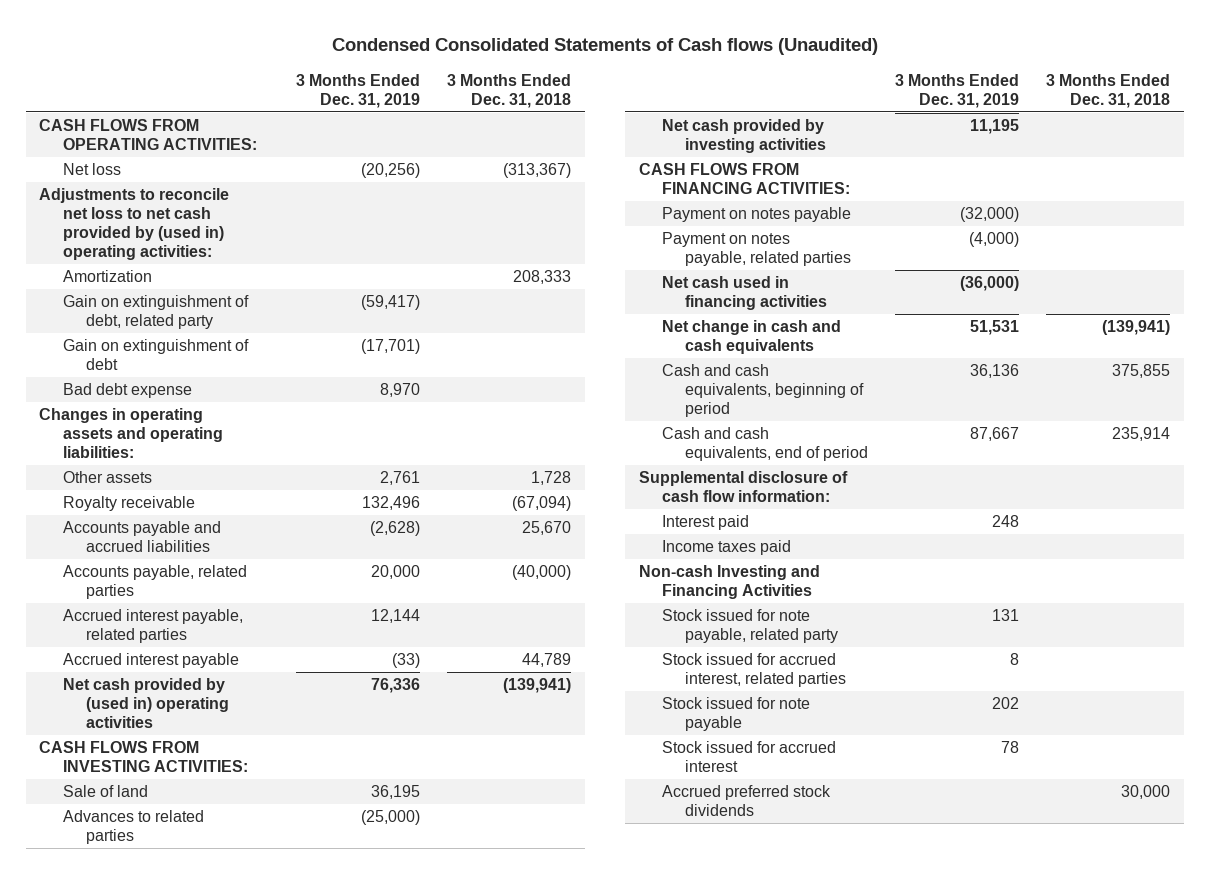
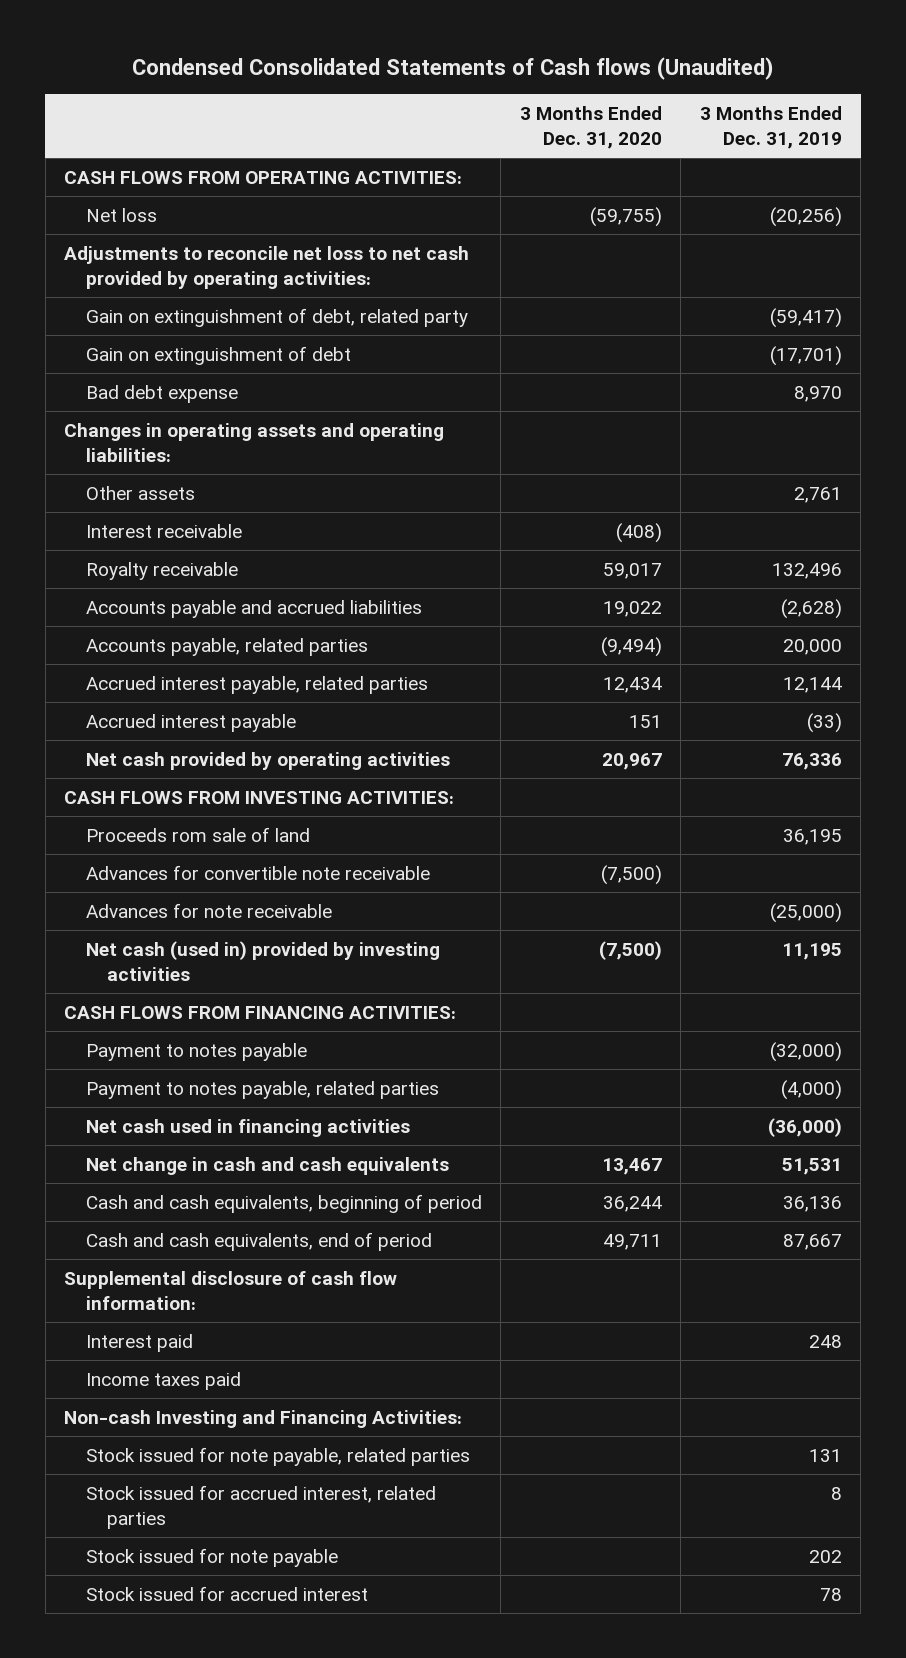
- | 3 Months Ended Dec. 31, 2019 | 3 Months Ended Dec. 31, 2018
+ | 3 Months Ended Dec. 31, 2020 | 3 Months Ended Dec. 31, 2019
- Adjustments to reconcile net loss to net cash provided by (used in) operating activities:
- Amortization | | 208,333
+ Adjustments to reconcile net loss to net cash provided by operating activities:
+ Interest receivable | (408) |
- Net cash provided by (used in) operating activities | 76,336 | (139,941)
+ Net cash provided by operating activities | 20,967 | 76,336
- Sale of land | 36,195 |
- Advances to related parties | (25,000) |
- Net cash provided by investing activities | 11,195 |
+ Proceeds rom sale of land | | 36,195
+ Advances for convertible note receivable | (7,500) |
+ Advances for note receivable | | (25,000)
+ Net cash (used in) provided by investing activities | (7,500) | 11,195
- Payment on notes payable | (32,000) |
- Payment on notes payable, related parties | (4,000) |
+ Payment to notes payable | | (32,000)
+ Payment to notes payable, related parties | | (4,000)
- Non-cash Investing and Financing Activities
- Stock issued for note payable, related party | 131 |
+ Non-cash Investing and Financing Activities:
+ Stock issued for note payable, related parties | | 131
- Accrued preferred stock dividends | | 30,000

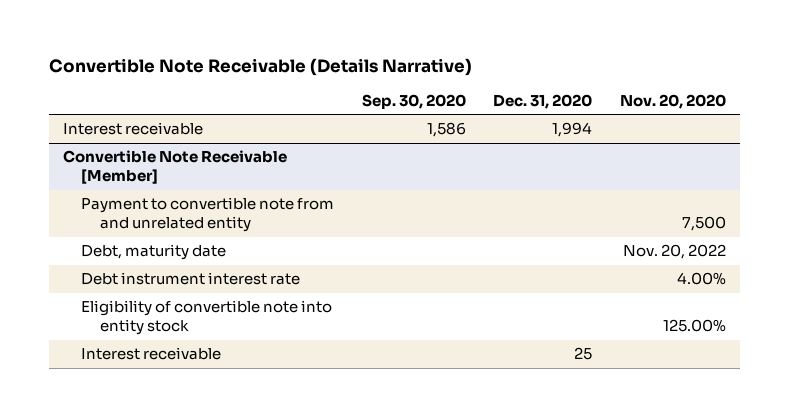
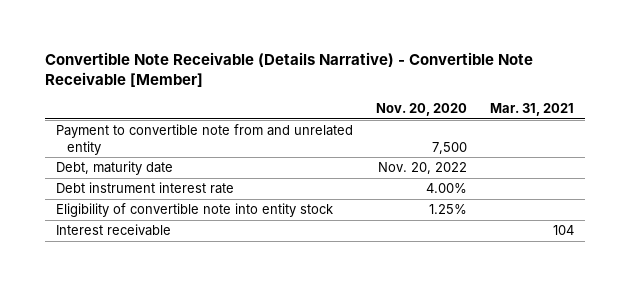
- Convertible Note Receivable (Details Narrative)
+ Convertible Note Receivable (Details Narrative) - Convertible Note Receivable [Member]
- | Sep. 30, 2020 | Dec. 31, 2020 | Nov. 20, 2020
+ | Nov. 20, 2020 | Mar. 31, 2021
- Interest receivable | 1,586 | 1,994 |
- Convertible Note Receivable [Member]
- Eligibility of convertible note into entity stock | | | 125.00%
+ Eligibility of convertible note into entity stock | 1.25% |

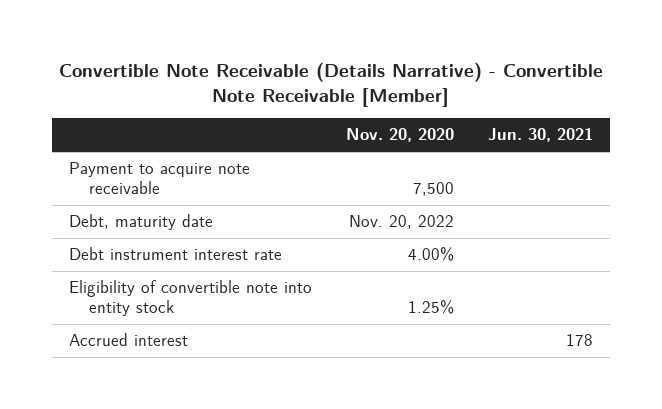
- | Nov. 20, 2020 | Mar. 31, 2021
+ | Nov. 20, 2020 | Jun. 30, 2021
- Payment to convertible note from and unrelated entity | 7,500 |
+ Payment to acquire note receivable | 7,500 |
- Interest receivable | | 104
+ Accrued interest | | 178

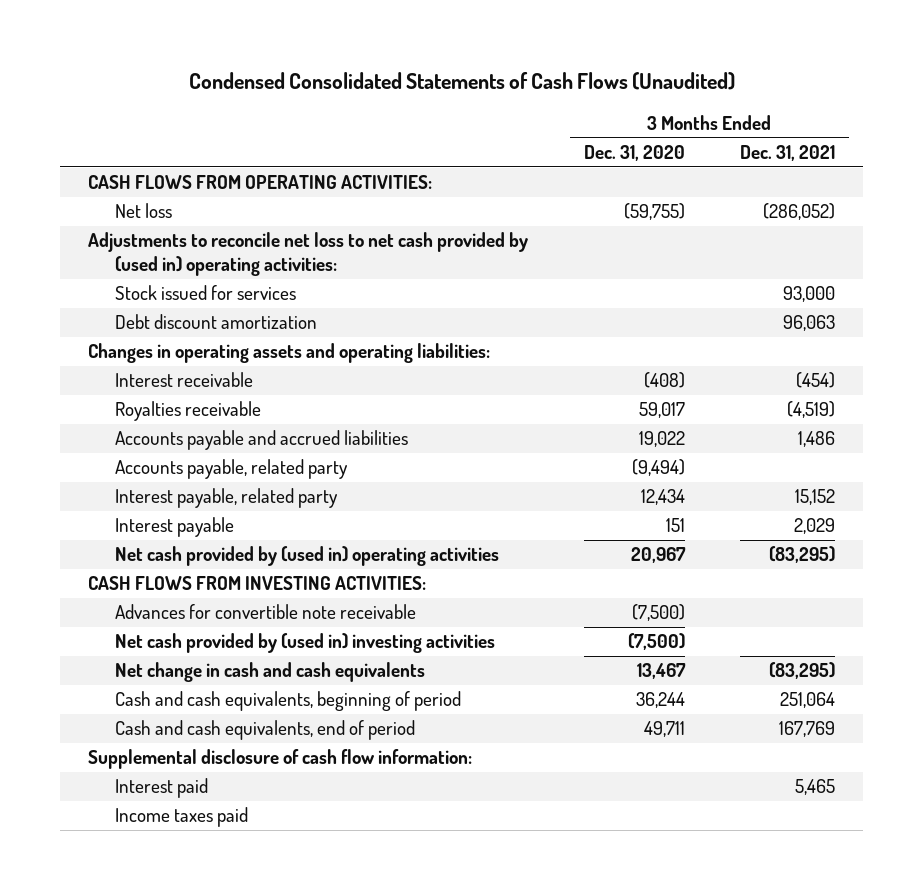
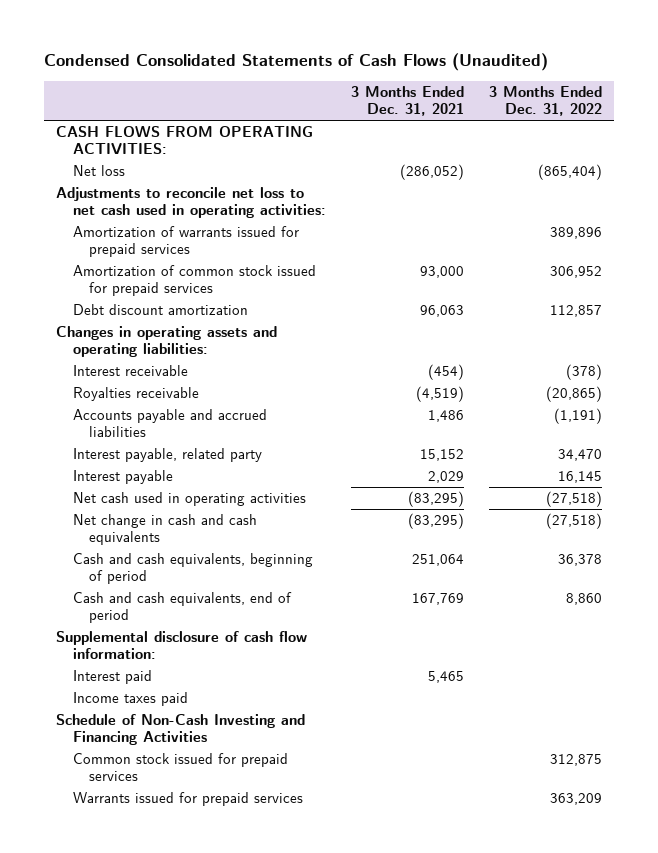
- | 3 Months Ended Dec. 31, 2020 | 3 Months Ended Dec. 31, 2021
+ | 3 Months Ended Dec. 31, 2021 | 3 Months Ended Dec. 31, 2022
- Adjustments to reconcile net loss to net cash provided by (used in) operating activities:
- Stock issued for services | | 93,000
+ Adjustments to reconcile net loss to net cash used in operating activities:
+ Amortization of warrants issued for prepaid services | | 389,896
+ Amortization of common stock issued for prepaid services | 93,000 | 306,952
- Accounts payable, related party | (9,494) |
- Net cash provided by (used in) operating activities | 20,967 | (83,295)
- CASH FLOWS FROM INVESTING ACTIVITIES:
- Advances for convertible note receivable | (7,500) |
- Net cash provided by (used in) investing activities | (7,500) |
+ Net cash used in operating activities | (83,295) | (27,518)
+ Schedule of Non-Cash Investing and Financing Activities
+ Common stock issued for prepaid services | | 312,875
+ Warrants issued for prepaid services | | 363,209

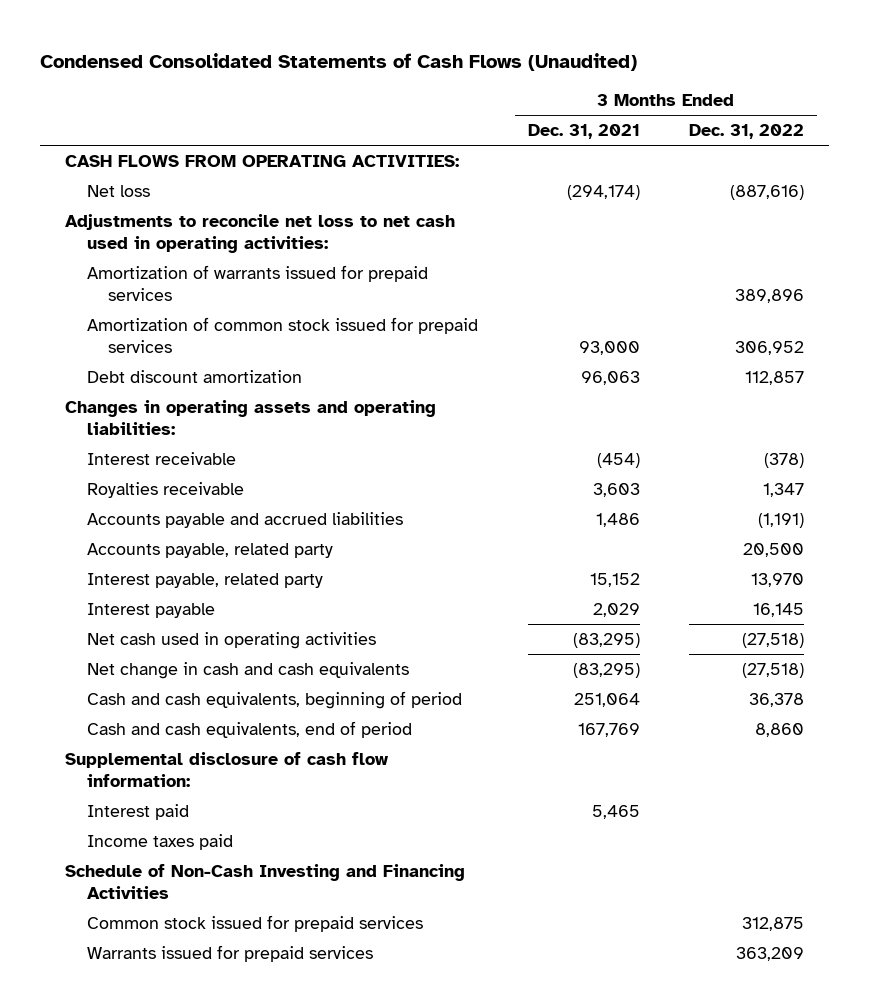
- Net loss | (286,052) | (865,404)
+ Net loss | (294,174) | (887,616)
- Royalties receivable | (4,519) | (20,865)
+ Royalties receivable | 3,603 | 1,347
- Interest payable, related party | 15,152 | 34,470
+ Accounts payable, related party | | 20,500
+ Interest payable, related party | 15,152 | 13,970

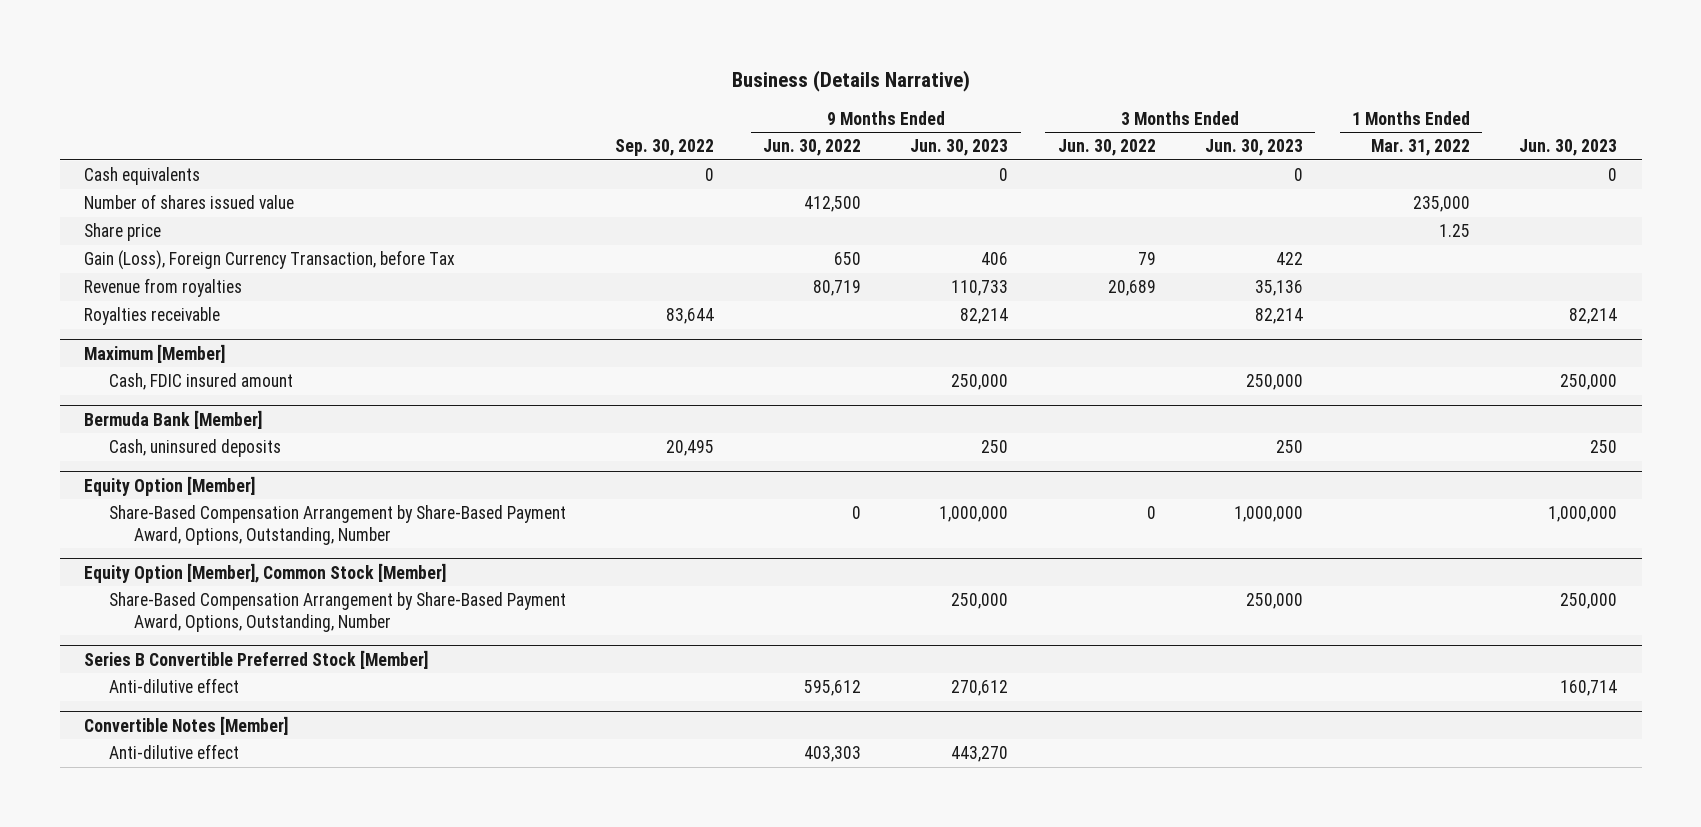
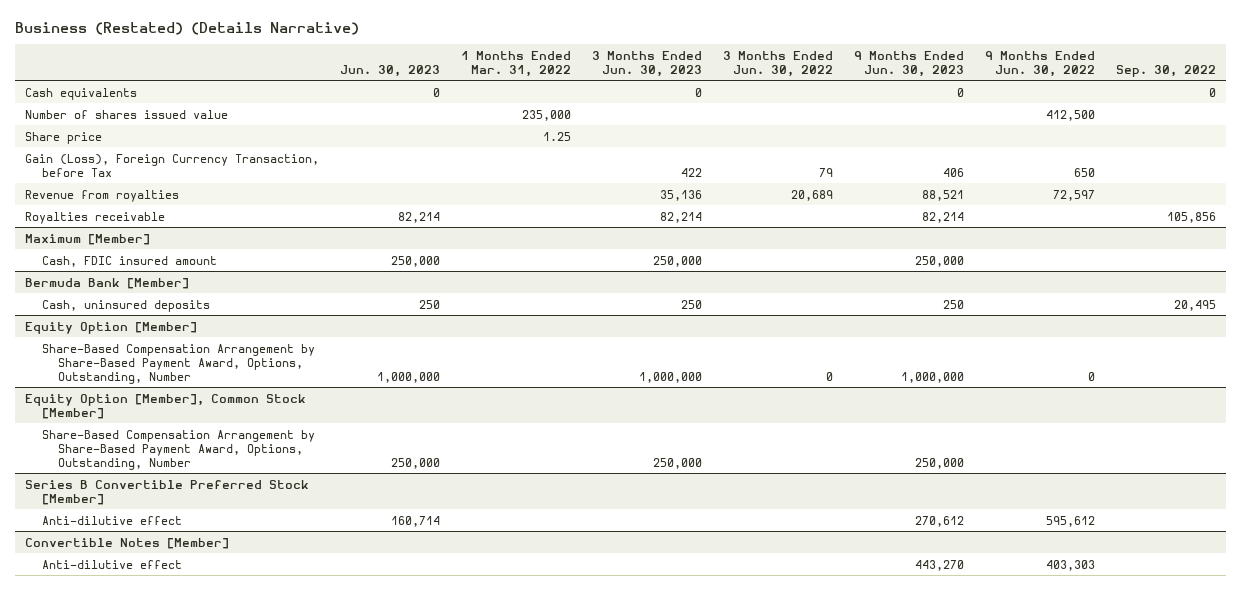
- Business (Details Narrative)
+ Business (Restated) (Details Narrative)
- | Sep. 30, 2022 | 9 Months Ended Jun. 30, 2022 | 9 Months Ended Jun. 30, 2023 | 3 Months Ended Jun. 30, 2022 | 3 Months Ended Jun. 30, 2023 | 1 Months Ended Mar. 31, 2022 | Jun. 30, 2023
+ | Jun. 30, 2023 | 1 Months Ended Mar. 31, 2022 | 3 Months Ended Jun. 30, 2023 | 3 Months Ended Jun. 30, 2022 | 9 Months Ended Jun. 30, 2023 | 9 Months Ended Jun. 30, 2022 | Sep. 30, 2022
- Revenue from royalties | | 80,719 | 110,733 | 20,689 | 35,136 | |
- Royalties receivable | 83,644 | | 82,214 | | 82,214 | | 82,214
+ Revenue from royalties | | | 35,136 | 20,689 | 88,521 | 72,597 |
+ Royalties receivable | 82,214 | | 82,214 | | 82,214 | | 105,856

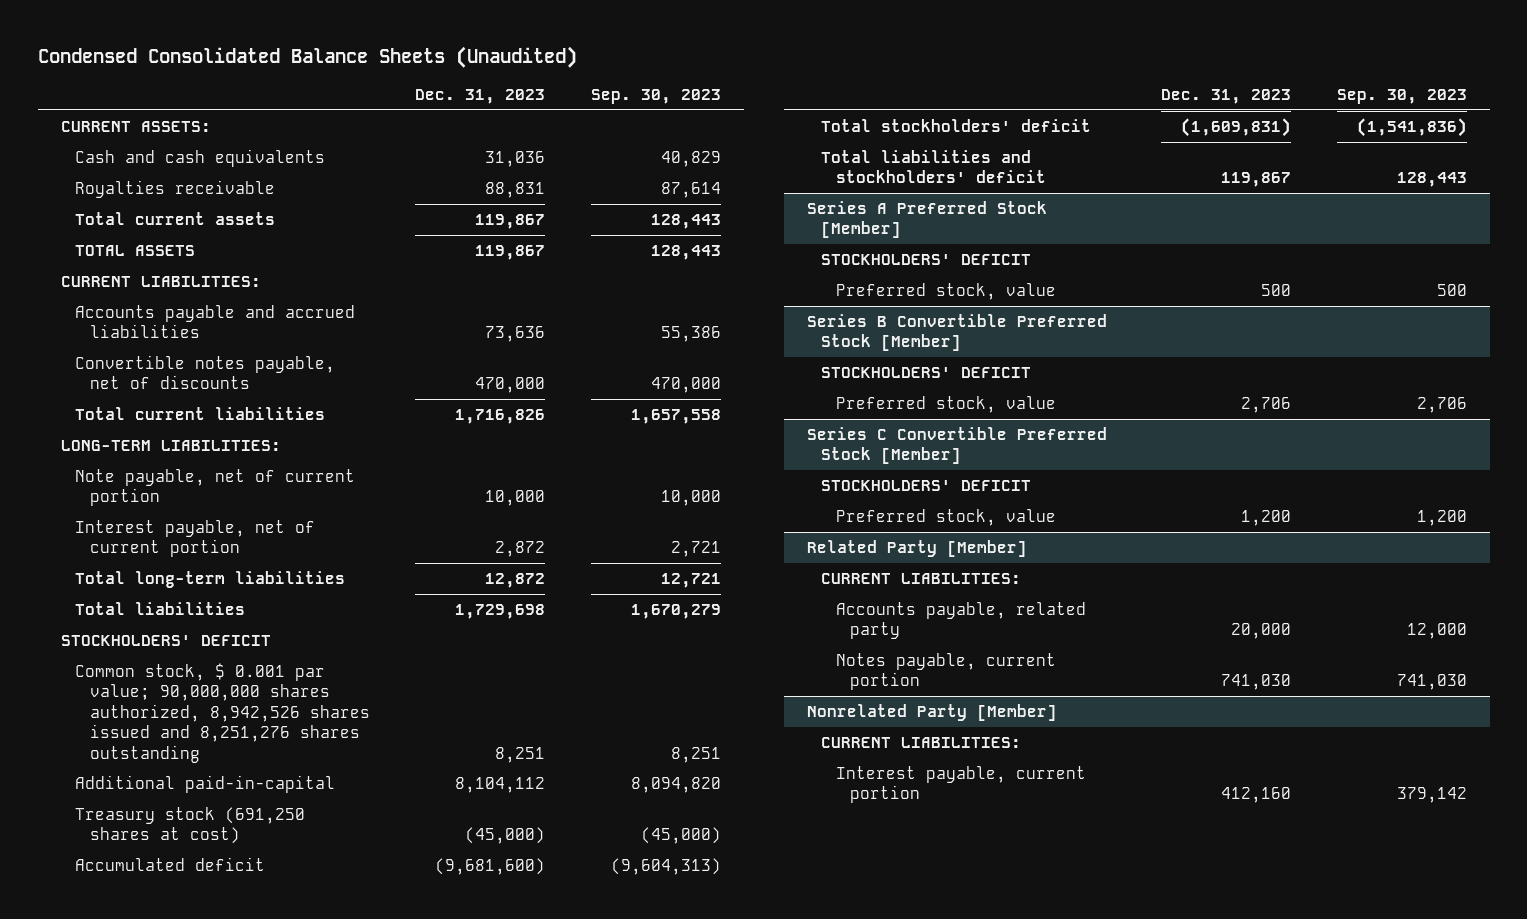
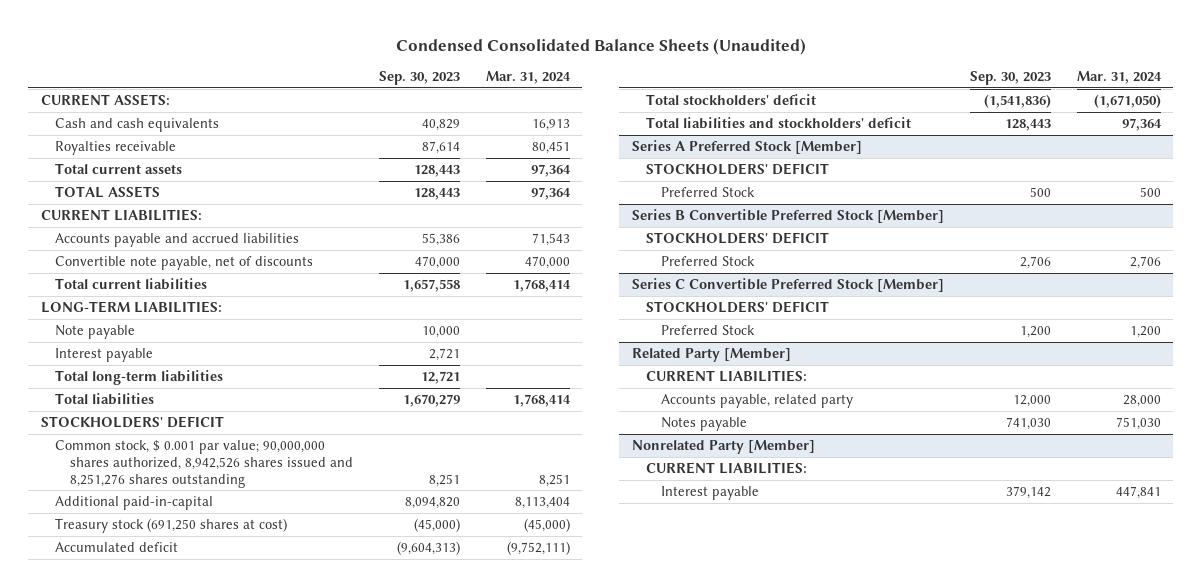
- | Dec. 31, 2023 | Sep. 30, 2023
+ | Sep. 30, 2023 | Mar. 31, 2024
- Convertible notes payable, net of discounts | 470,000 | 470,000
+ Convertible note payable, net of discounts | 470,000 | 470,000
- Note payable, net of current portion | 10,000 | 10,000
- Interest payable, net of current portion | 2,872 | 2,721
+ Note payable | 10,000 |
+ Interest payable | 2,721 |
@ Series A Preferred Stock [Member]
- Preferred stock, value | 500 | 500
+ Preferred Stock | 500 | 500
@ Series B Convertible Preferred Stock [Member]
- Preferred stock, value | 2,706 | 2,706
+ Preferred Stock | 2,706 | 2,706
@ Series C Convertible Preferred Stock [Member]
- Preferred stock, value | 1,200 | 1,200
+ Preferred Stock | 1,200 | 1,200
@ Related Party [Member]
- Notes payable, current portion | 741,030 | 741,030
+ Notes payable | 741,030 | 751,030
@ Nonrelated Party [Member]
- Interest payable, current portion | 412,160 | 379,142
+ Interest payable | 379,142 | 447,841

